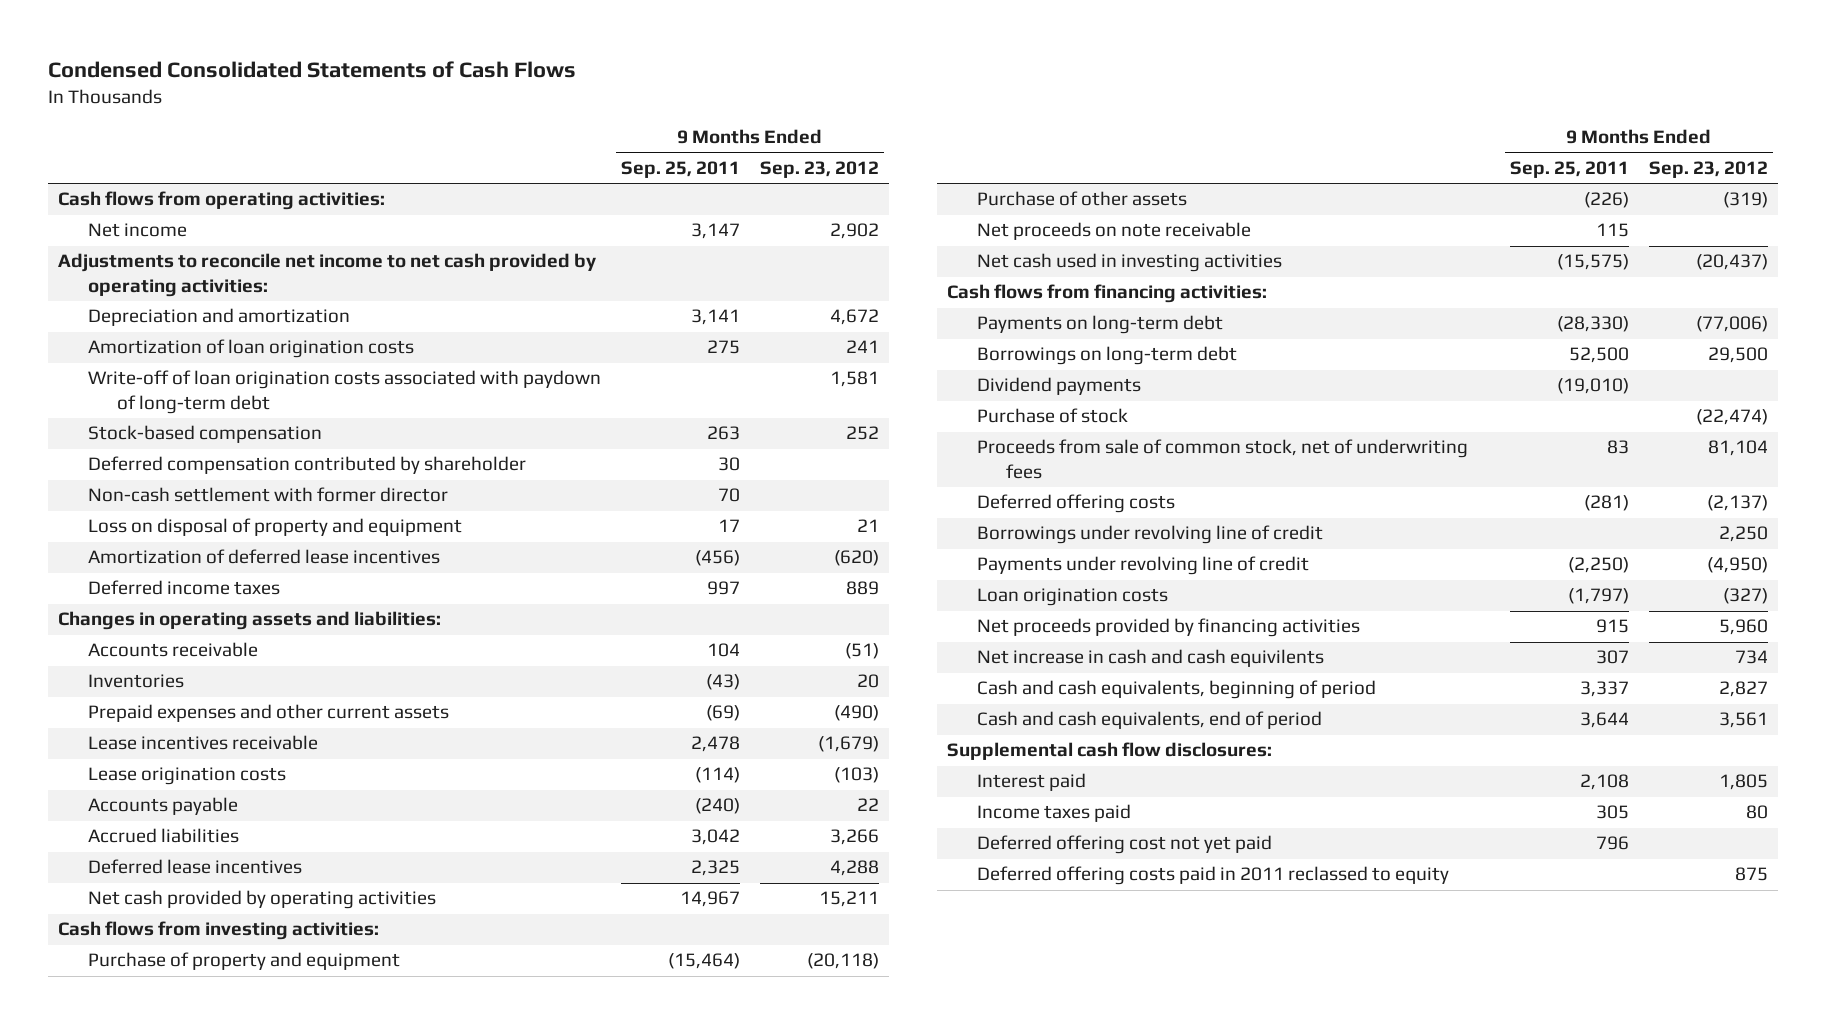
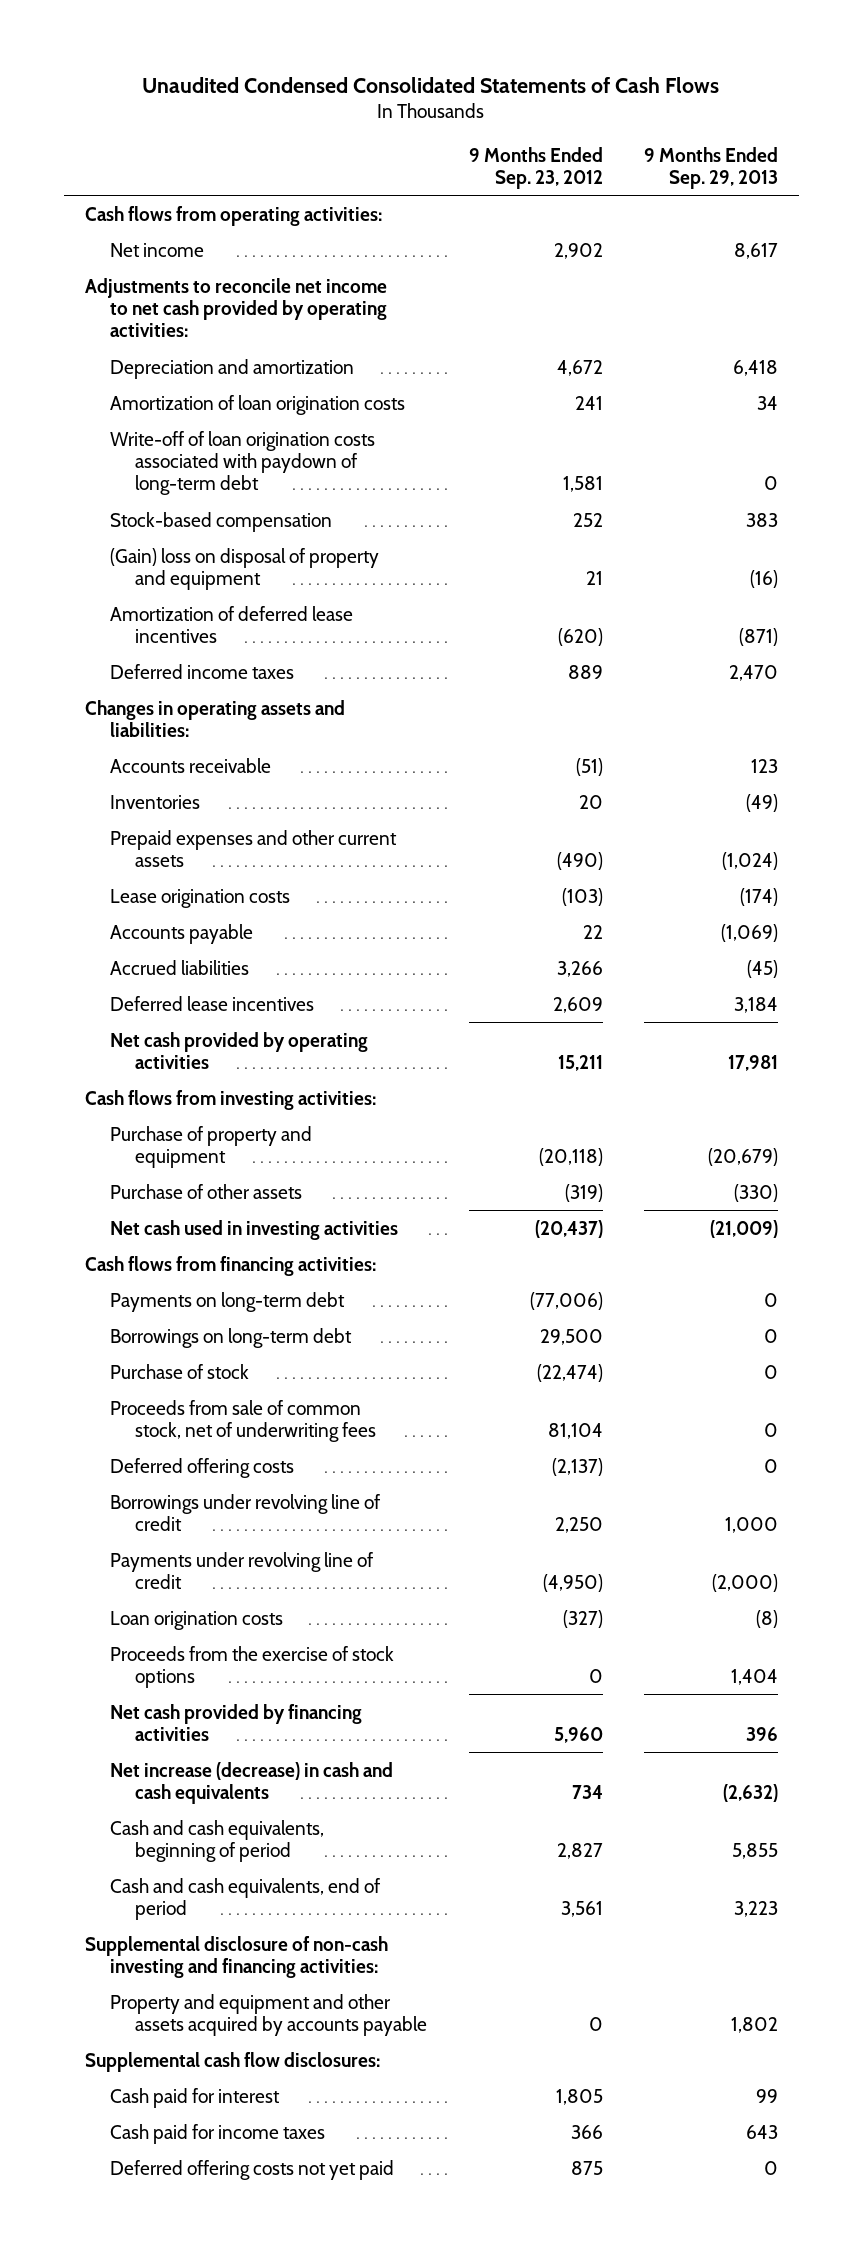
- Condensed Consolidated Statements of Cash Flows
+ Unaudited Condensed Consolidated Statements of Cash Flows
- | 9 Months Ended Sep. 25, 2011 | 9 Months Ended Sep. 23, 2012
+ | 9 Months Ended Sep. 23, 2012 | 9 Months Ended Sep. 29, 2013
- Deferred compensation contributed by shareholder | 30 |
- Non-cash settlement with former director | 70 |
- Loss on disposal of property and equipment | 17 | 21
+ (Gain) loss on disposal of property and equipment | 21 | (16)
- Lease incentives receivable | 2,478 | (1,679)
- Deferred lease incentives | 2,325 | 4,288
+ Deferred lease incentives | 2,609 | 3,184
- Net proceeds on note receivable | 115 |
- Dividend payments | (19,010) |
- Net proceeds provided by financing activities | 915 | 5,960
- Net increase in cash and cash equivilents | 307 | 734
+ Proceeds from the exercise of stock options | 0 | 1,404
+ Net cash provided by financing activities | 5,960 | 396
+ Net increase (decrease) in cash and cash equivalents | 734 | (2,632)
+ Supplemental disclosure of non-cash investing and financing activities:
+ Property and equipment and other assets acquired by accounts payable | 0 | 1,802
- Interest paid | 2,108 | 1,805
- Income taxes paid | 305 | 80
- Deferred offering cost not yet paid | 796 |
- Deferred offering costs paid in 2011 reclassed to equity | | 875
+ Cash paid for interest | 1,805 | 99
+ Cash paid for income taxes | 366 | 643
+ Deferred offering costs not yet paid | 875 | 0

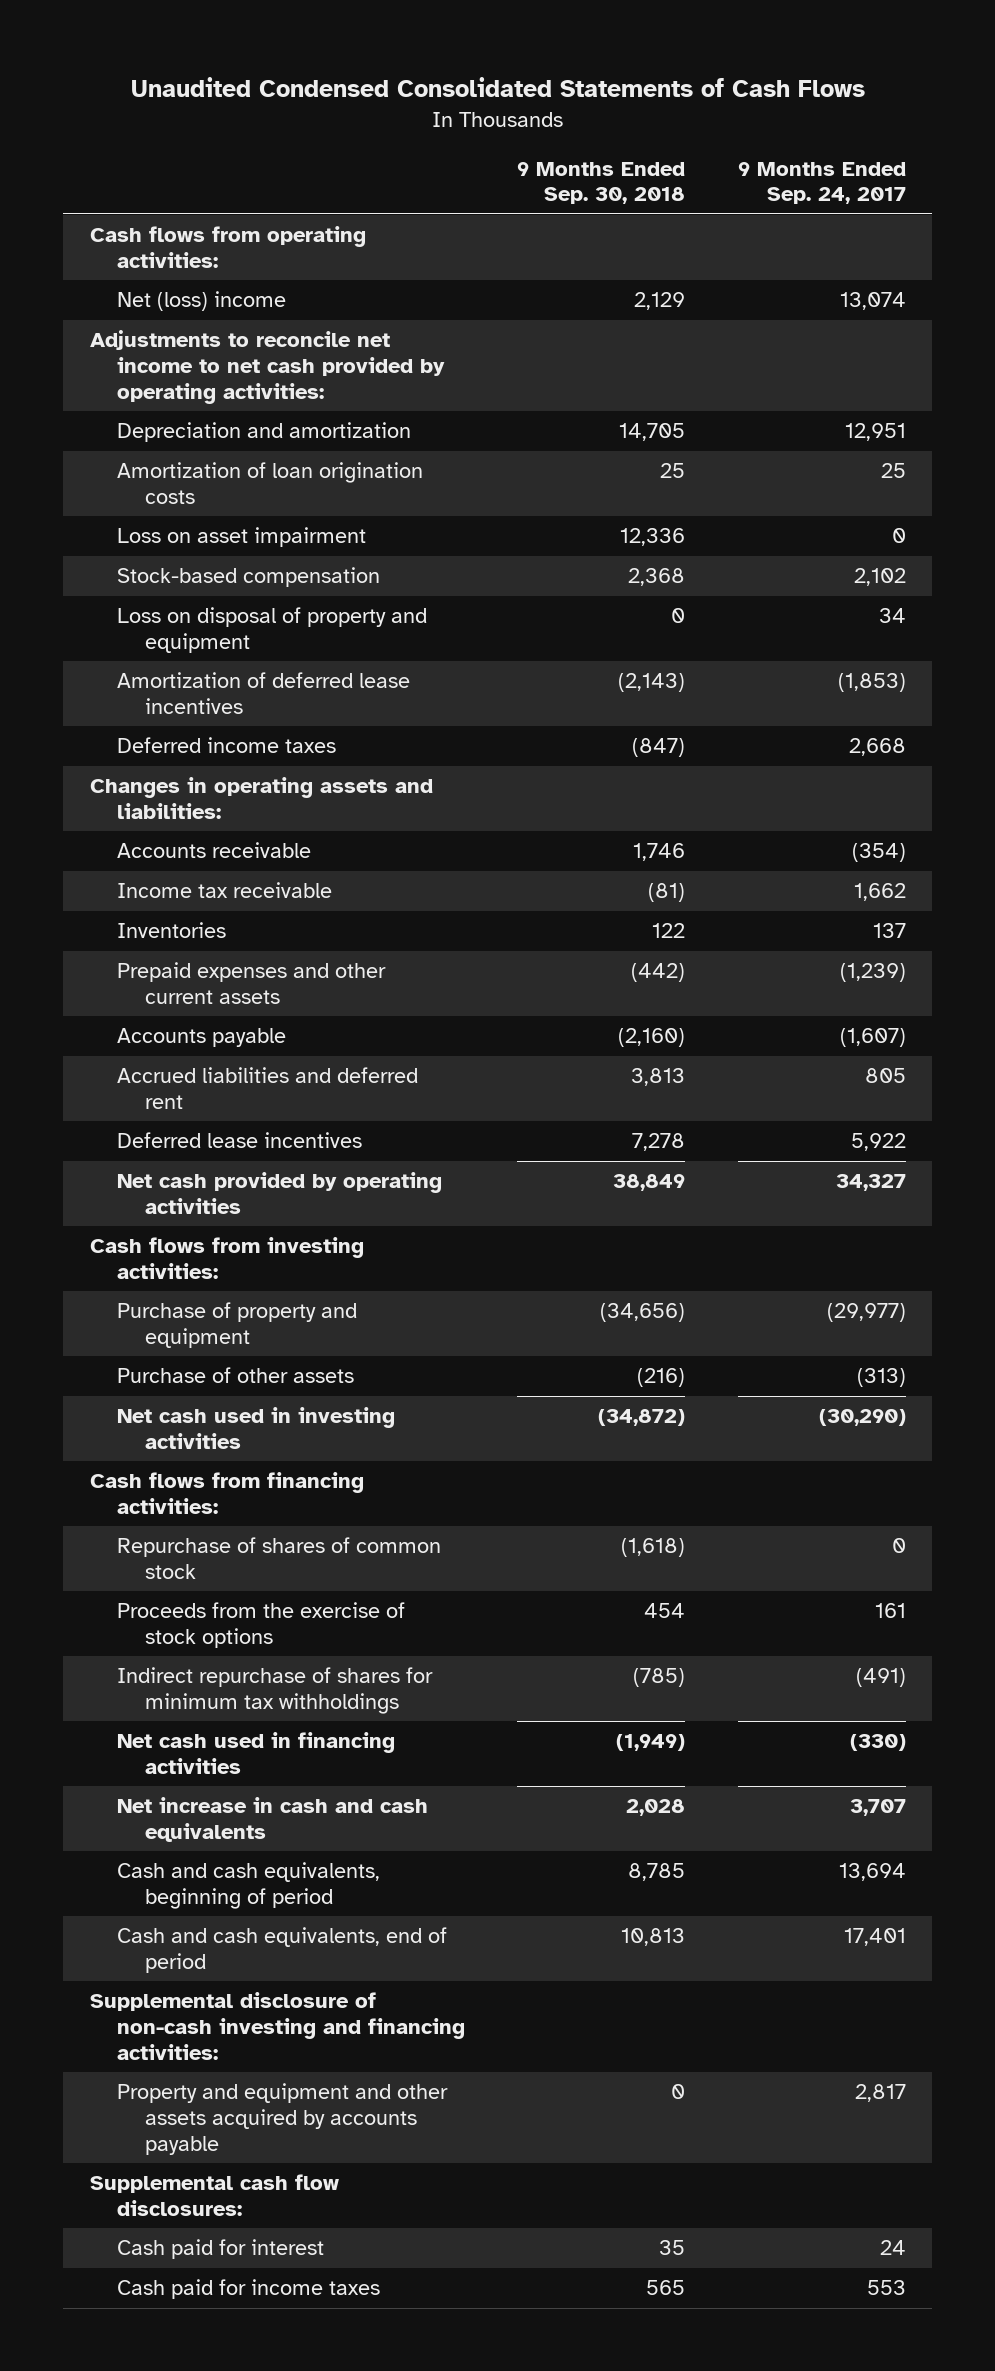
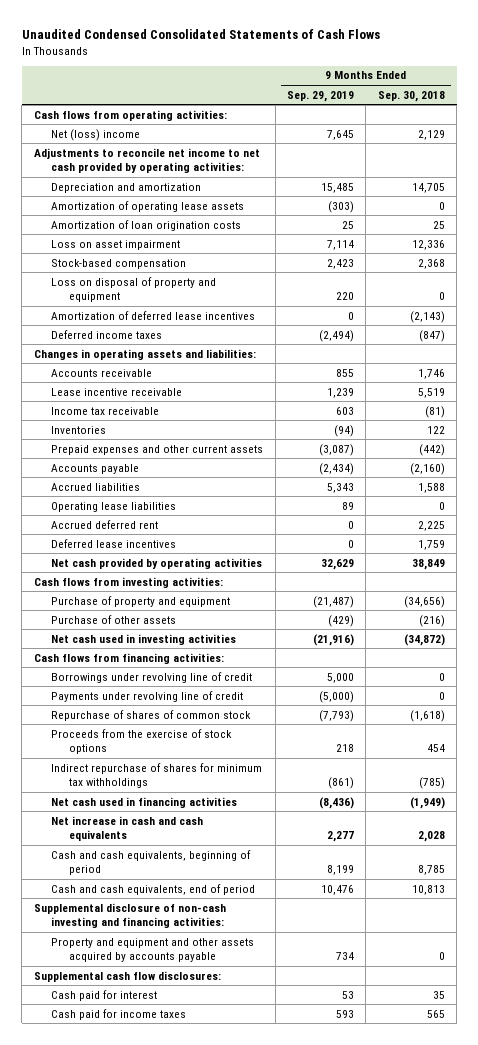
- | 9 Months Ended Sep. 30, 2018 | 9 Months Ended Sep. 24, 2017
+ | 9 Months Ended Sep. 29, 2019 | 9 Months Ended Sep. 30, 2018
+ Amortization of operating lease assets | (303) | 0
+ Lease incentive receivable | 1,239 | 5,519
- Accrued liabilities and deferred rent | 3,813 | 805
- Deferred lease incentives | 7,278 | 5,922
+ Accrued liabilities | 5,343 | 1,588
+ Operating lease liabilities | 89 | 0
+ Accrued deferred rent | 0 | 2,225
+ Deferred lease incentives | 0 | 1,759
+ Borrowings under revolving line of credit | 5,000 | 0
+ Payments under revolving line of credit | (5,000) | 0

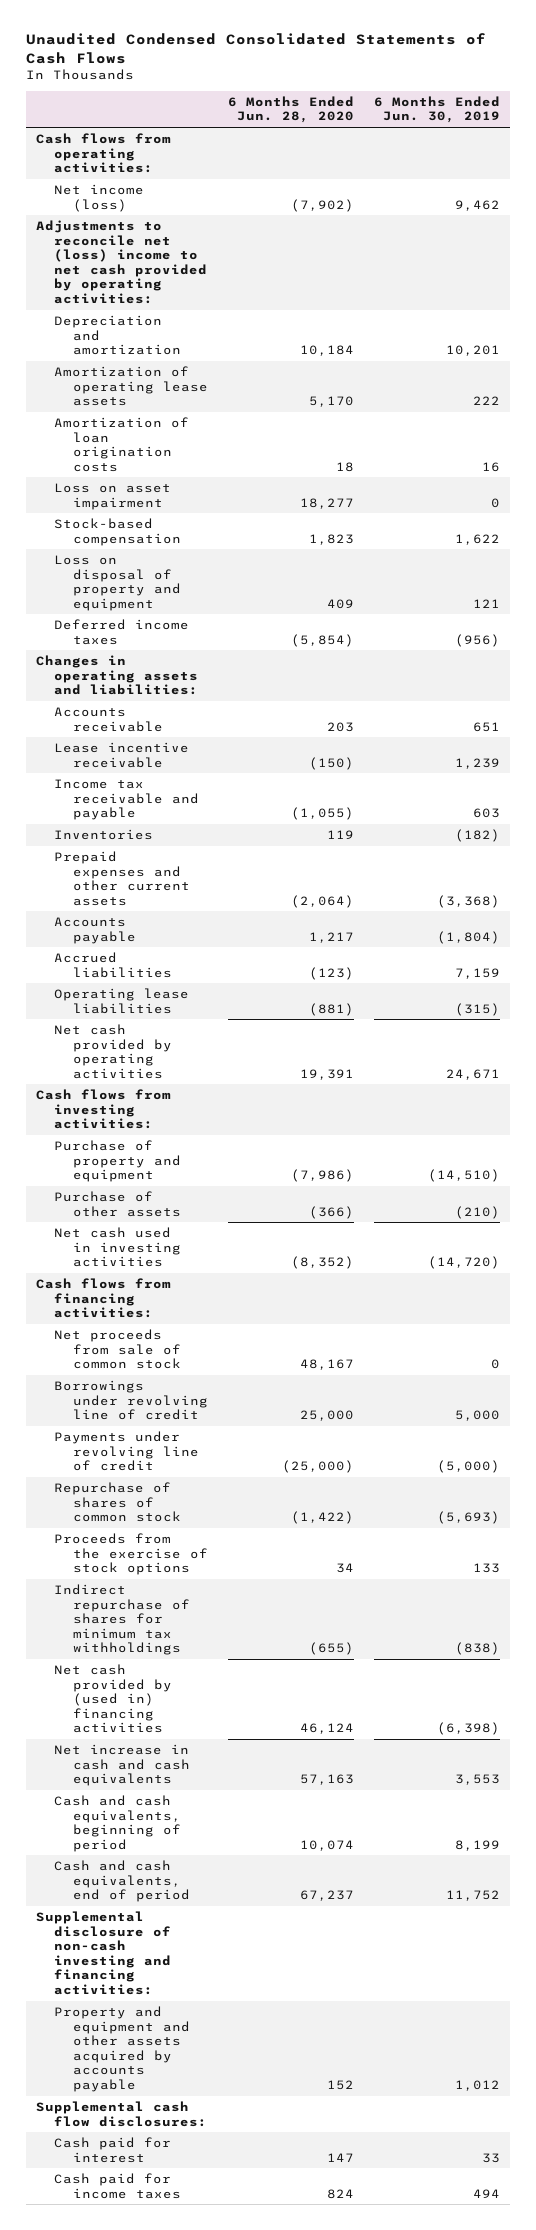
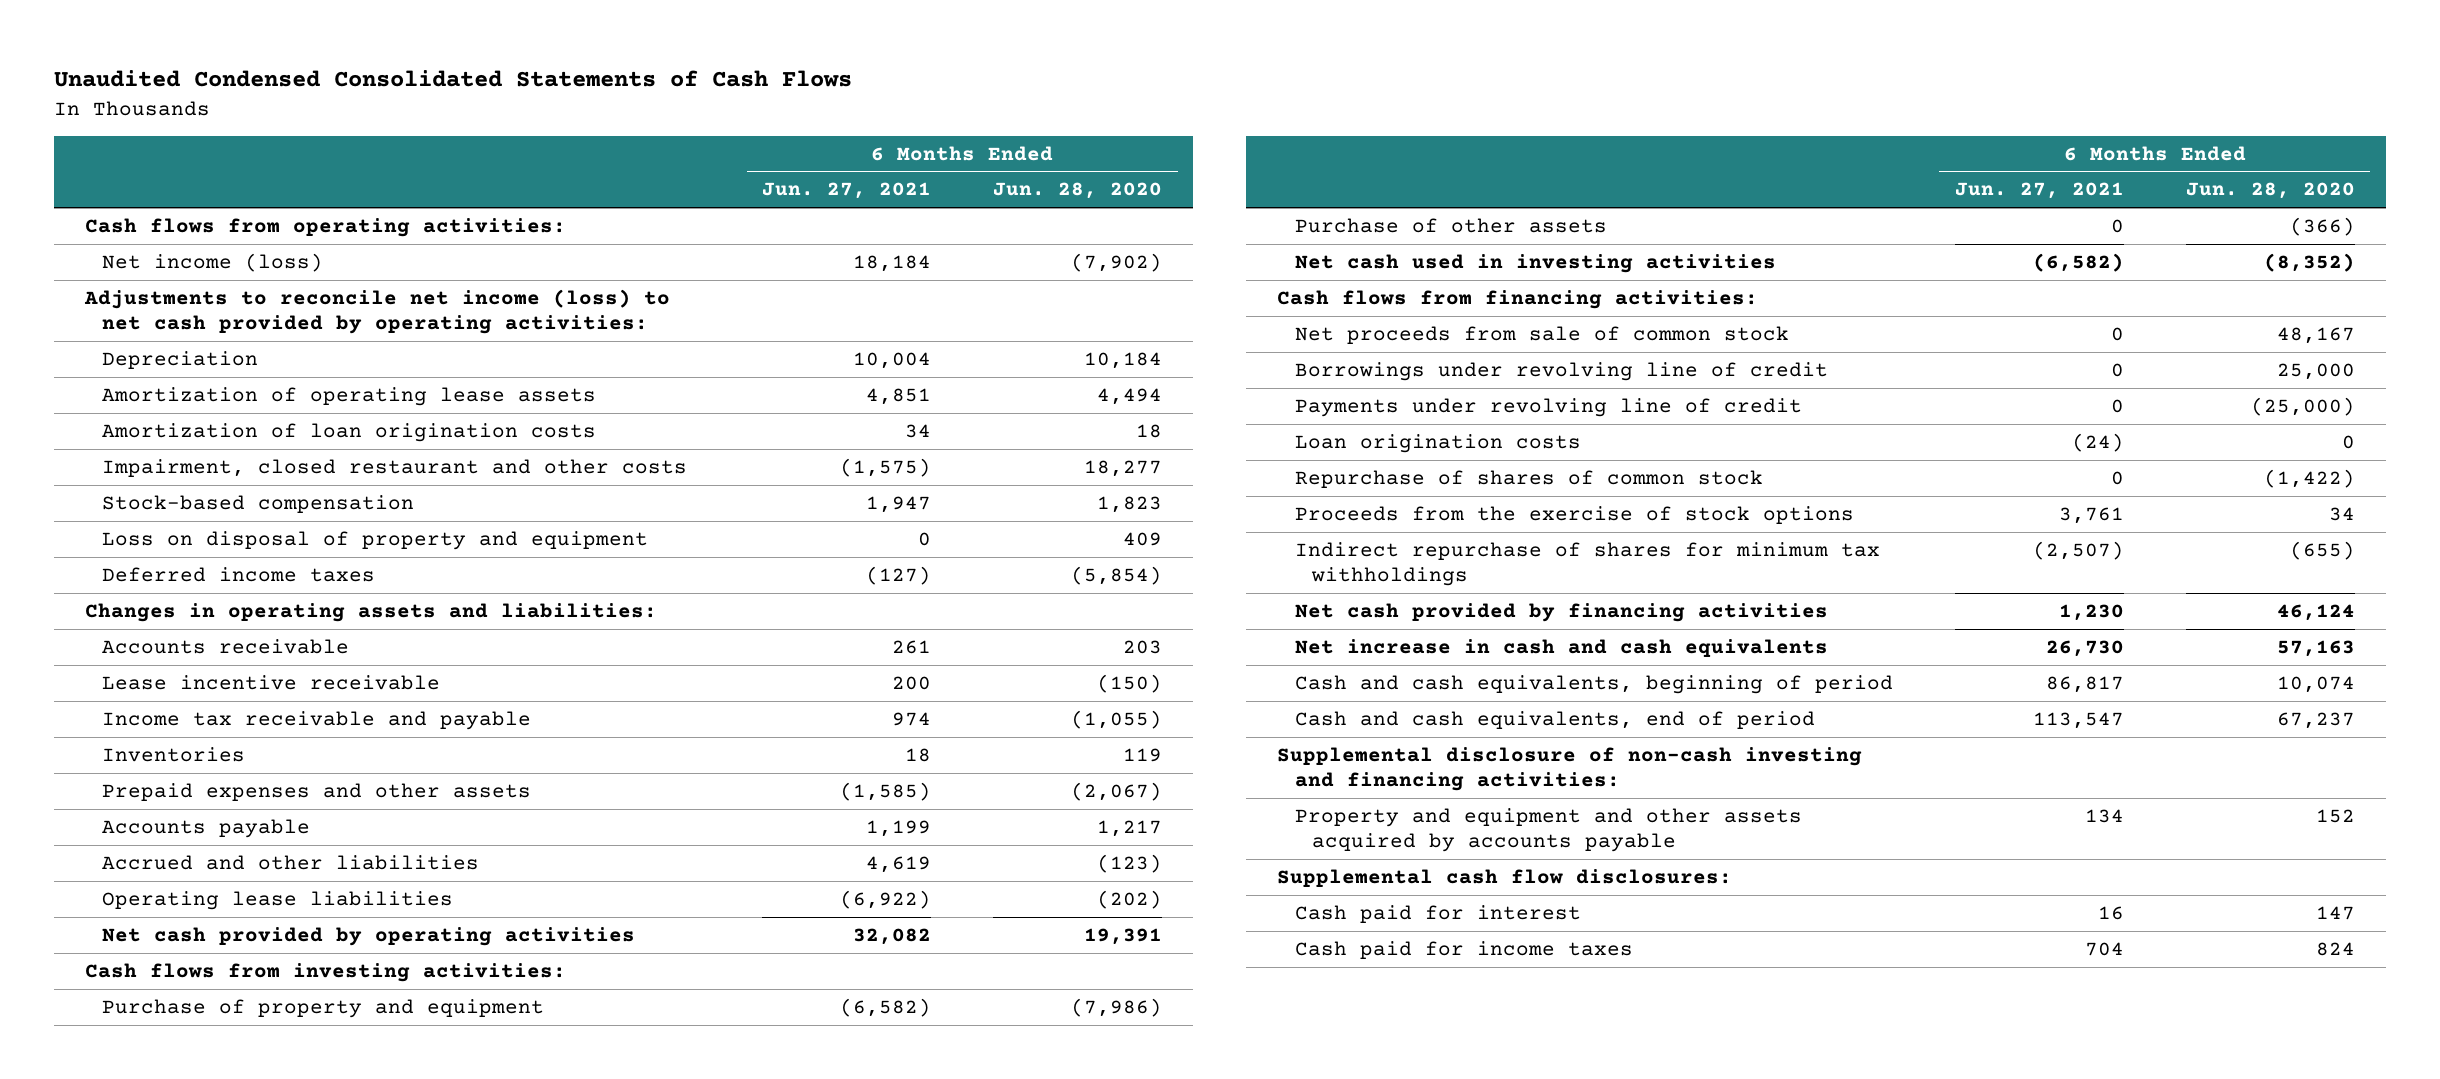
- | 6 Months Ended Jun. 28, 2020 | 6 Months Ended Jun. 30, 2019
+ | 6 Months Ended Jun. 27, 2021 | 6 Months Ended Jun. 28, 2020
- Adjustments to reconcile net (loss) income to net cash provided by operating activities:
- Depreciation and amortization | 10,184 | 10,201
- Amortization of operating lease assets | 5,170 | 222
+ Adjustments to reconcile net income (loss) to net cash provided by operating activities:
+ Depreciation | 10,004 | 10,184
+ Amortization of operating lease assets | 4,851 | 4,494
- Loss on asset impairment | 18,277 | 0
+ Impairment, closed restaurant and other costs | (1,575) | 18,277
- Prepaid expenses and other current assets | (2,064) | (3,368)
+ Prepaid expenses and other assets | (1,585) | (2,067)
- Accrued liabilities | (123) | 7,159
- Operating lease liabilities | (881) | (315)
+ Accrued and other liabilities | 4,619 | (123)
+ Operating lease liabilities | (6,922) | (202)
+ Loan origination costs | (24) | 0
- Net cash provided by (used in) financing activities | 46,124 | (6,398)
+ Net cash provided by financing activities | 1,230 | 46,124

